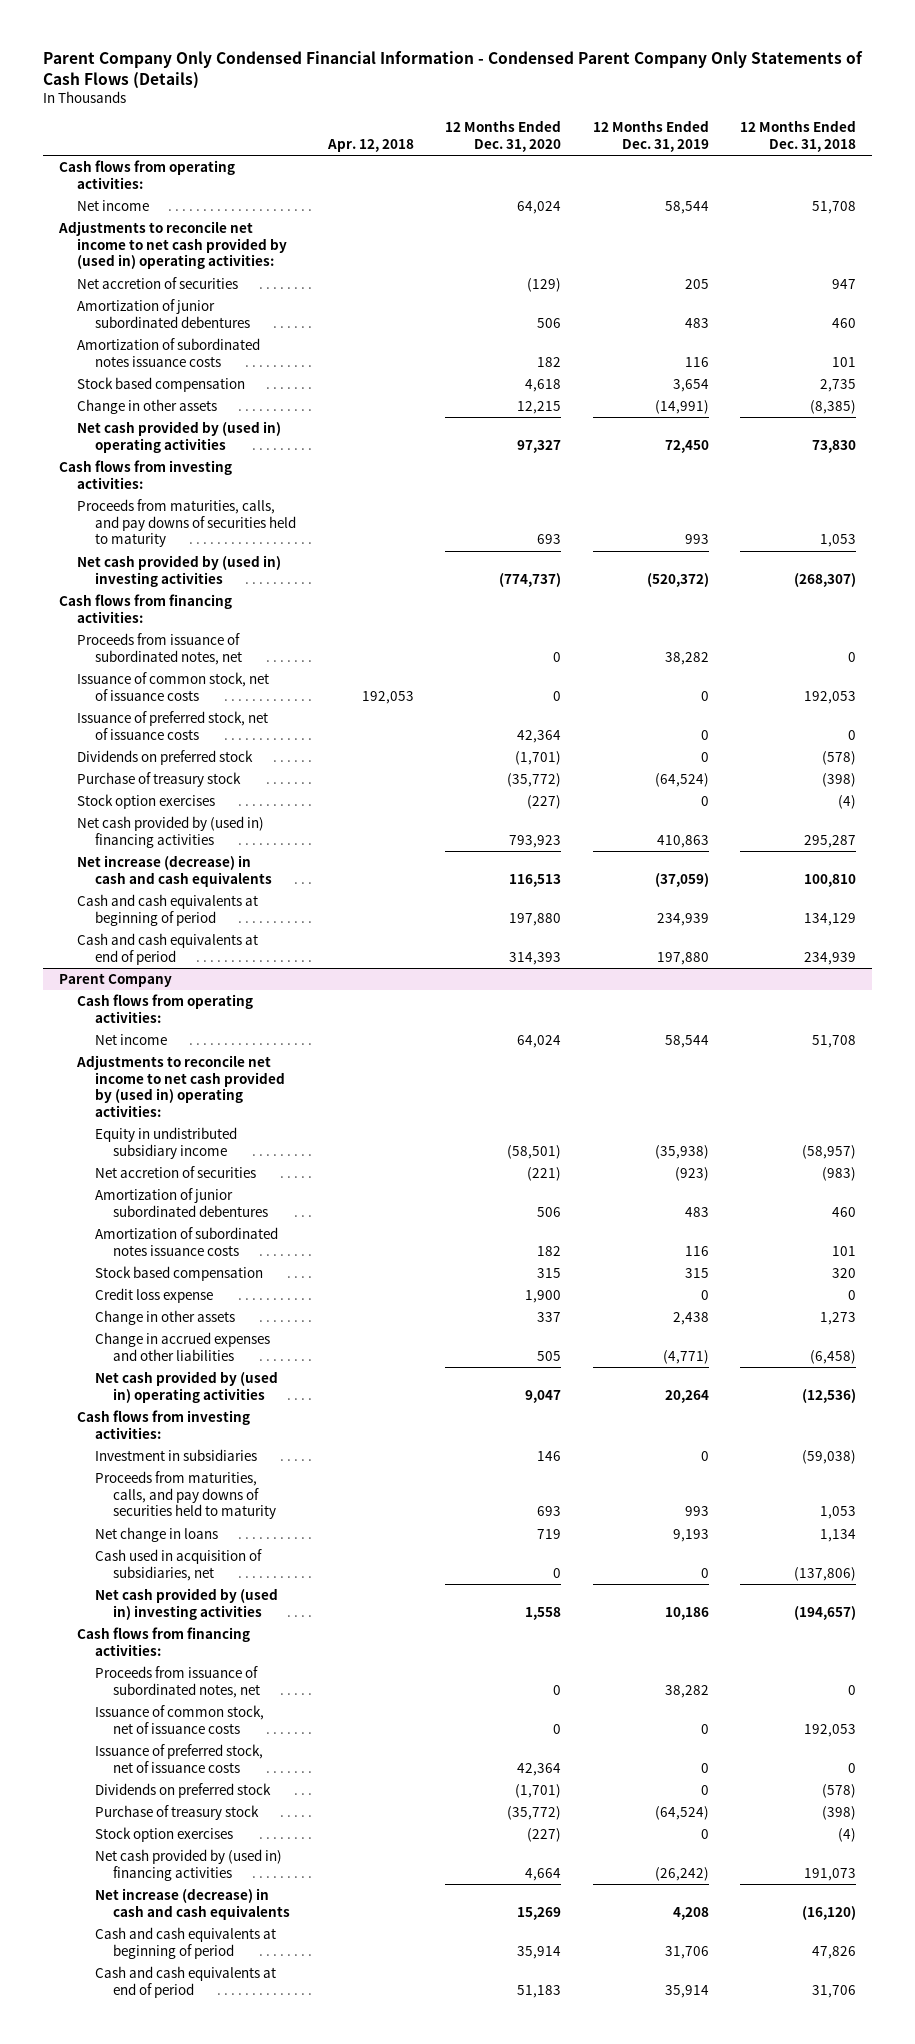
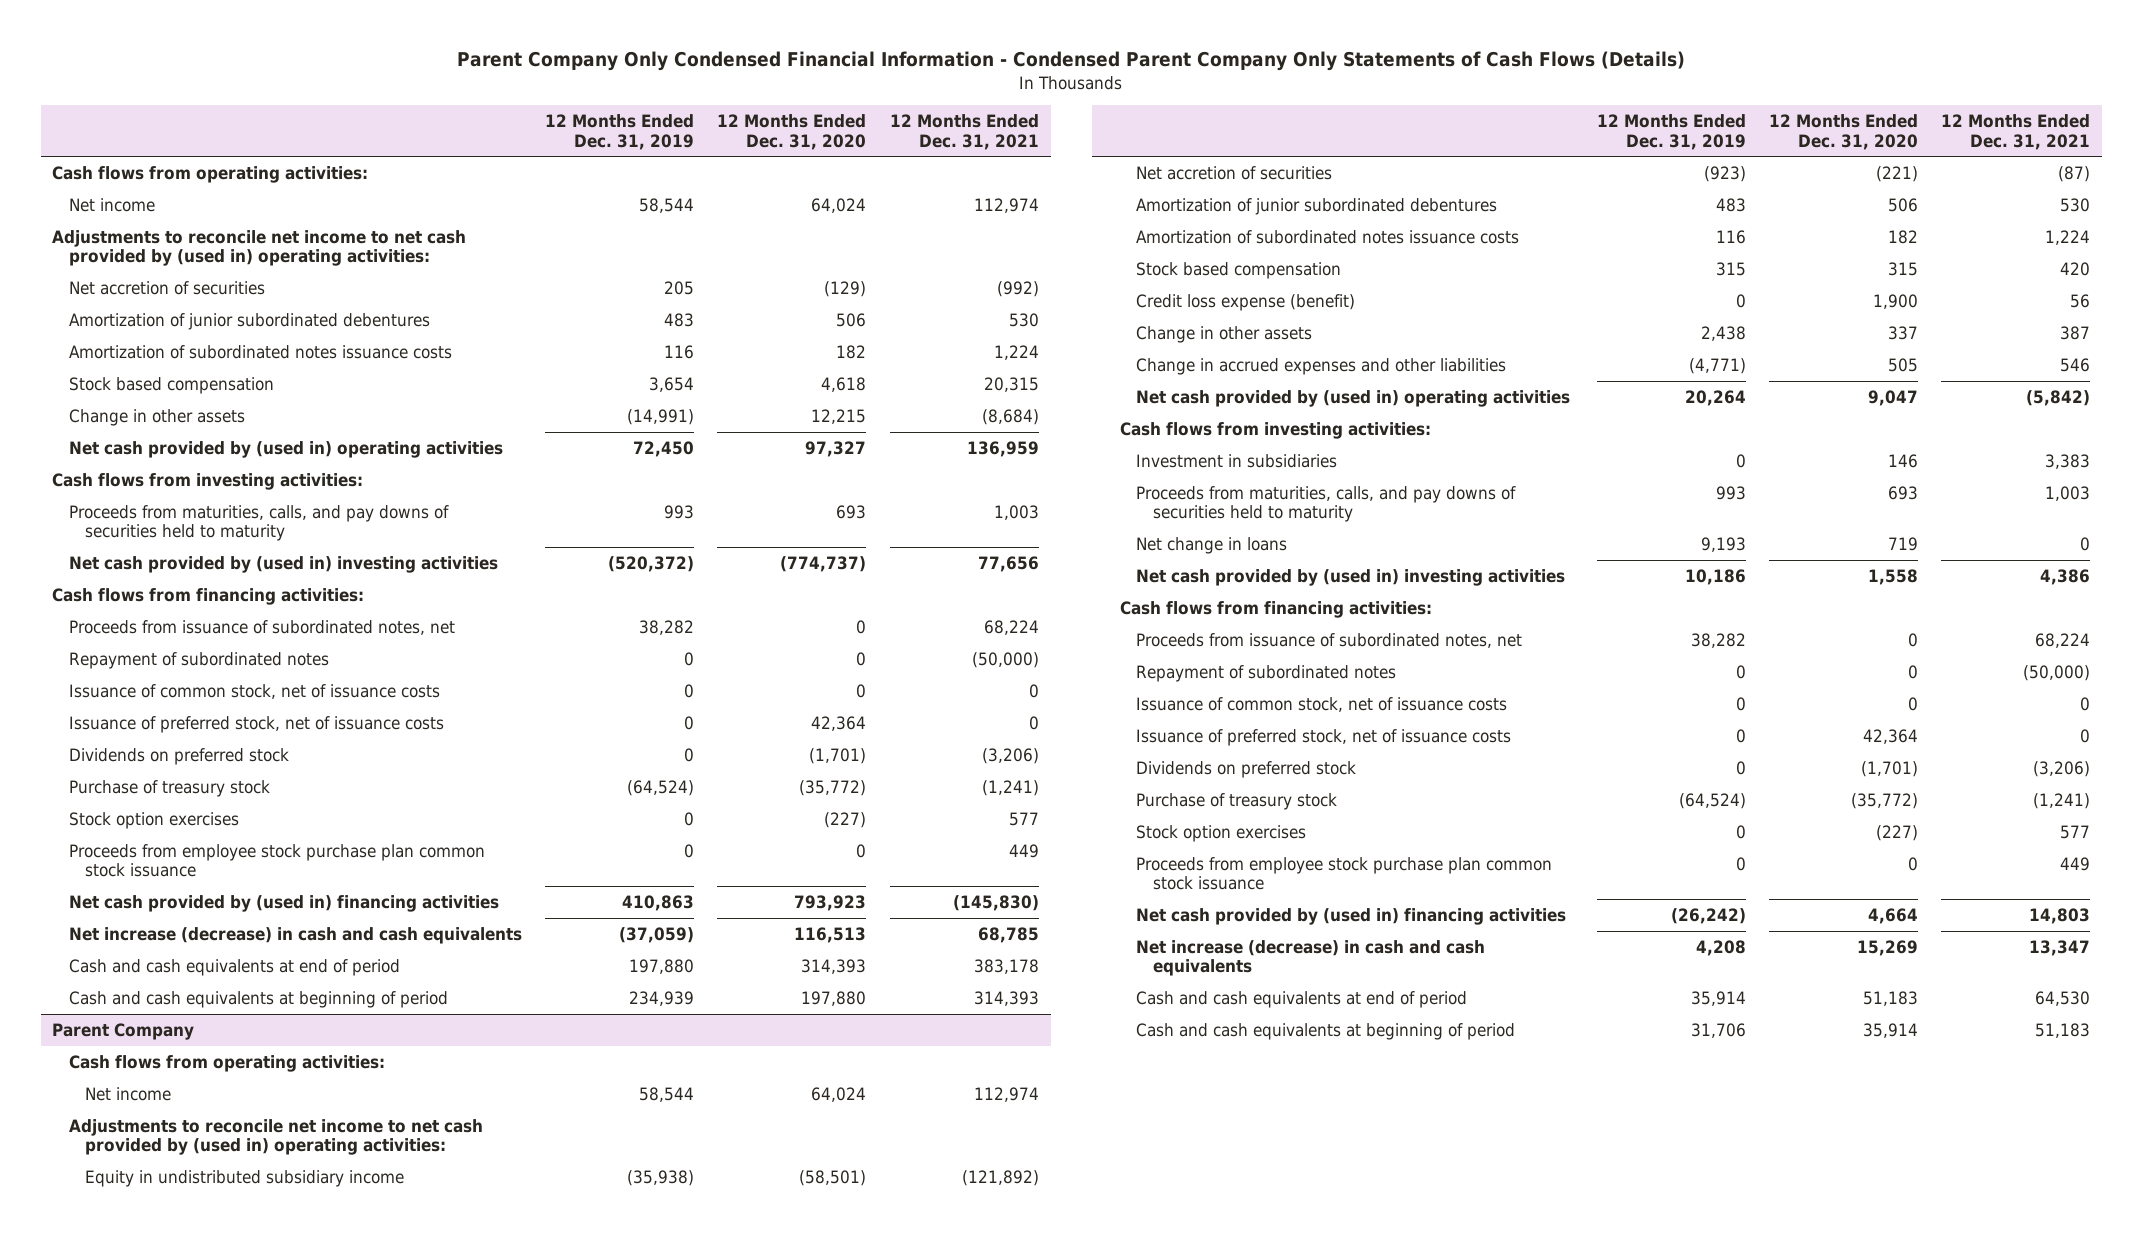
- | Apr. 12, 2018 | 12 Months Ended Dec. 31, 2020 | 12 Months Ended Dec. 31, 2019 | 12 Months Ended Dec. 31, 2018
+ | 12 Months Ended Dec. 31, 2019 | 12 Months Ended Dec. 31, 2020 | 12 Months Ended Dec. 31, 2021
+ Repayment of subordinated notes | 0 | 0 | (50,000)
+ Proceeds from employee stock purchase plan common stock issuance | 0 | 0 | 449
moved down: Cash and cash equivalents at beginning of period | 234,939 | 197,880 | 314,393
@ Parent Company
- Credit loss expense | | 1,900 | 0 | 0
+ Credit loss expense (benefit) | 0 | 1,900 | 56
- Cash used in acquisition of subsidiaries, net | | 0 | 0 | (137,806)
+ Repayment of subordinated notes | 0 | 0 | (50,000)
+ Proceeds from employee stock purchase plan common stock issuance | 0 | 0 | 449
moved down: Cash and cash equivalents at beginning of period | 31,706 | 35,914 | 51,183

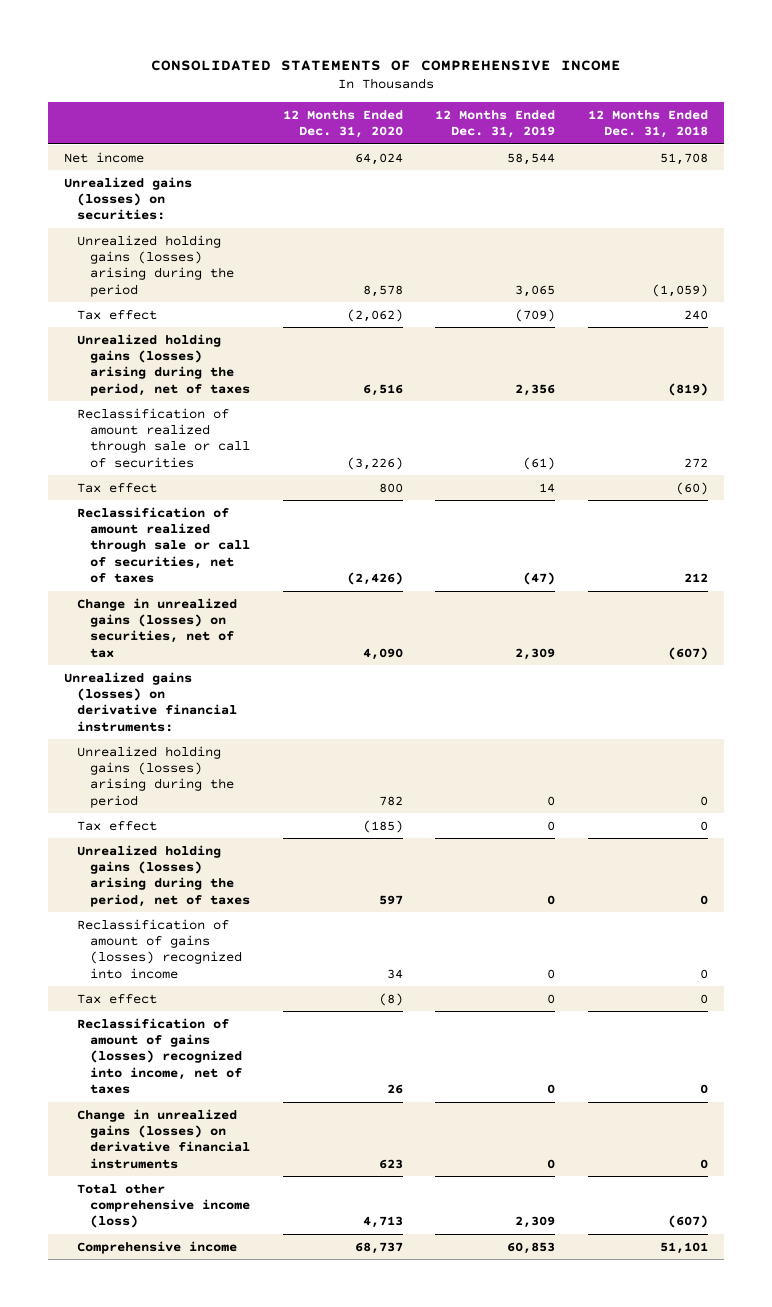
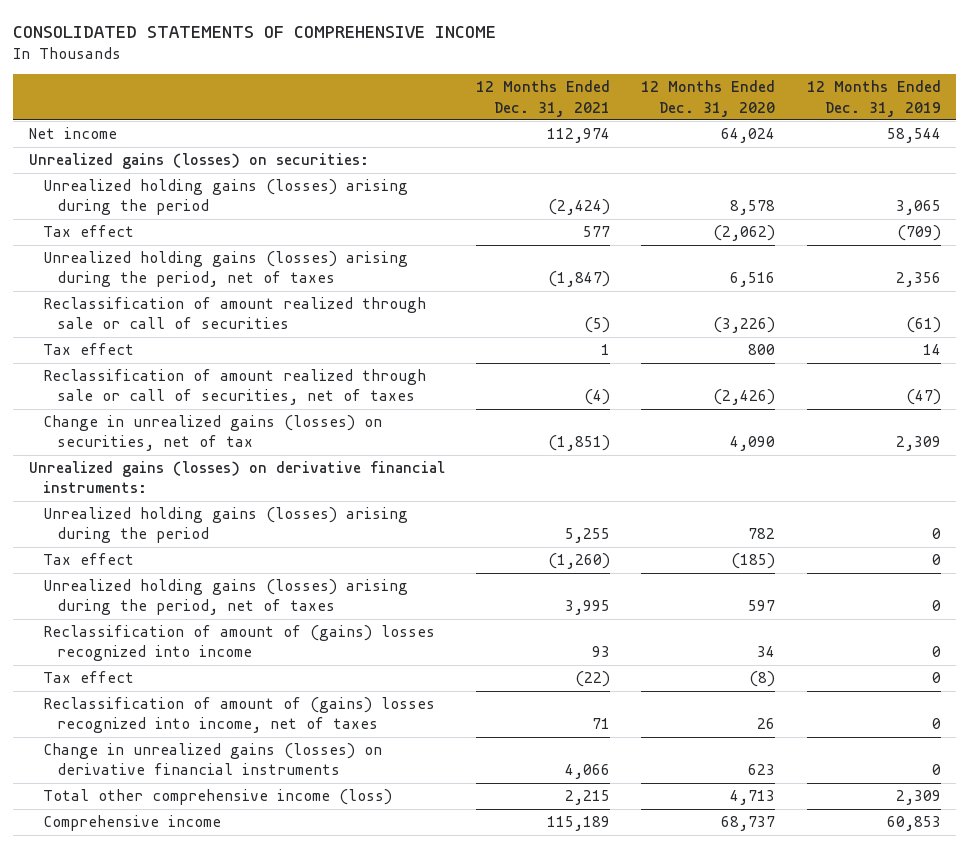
- | 12 Months Ended Dec. 31, 2020 | 12 Months Ended Dec. 31, 2019 | 12 Months Ended Dec. 31, 2018
+ | 12 Months Ended Dec. 31, 2021 | 12 Months Ended Dec. 31, 2020 | 12 Months Ended Dec. 31, 2019
- Reclassification of amount of gains (losses) recognized into income | 34 | 0 | 0
+ Reclassification of amount of (gains) losses recognized into income | 93 | 34 | 0
- Reclassification of amount of gains (losses) recognized into income, net of taxes | 26 | 0 | 0
+ Reclassification of amount of (gains) losses recognized into income, net of taxes | 71 | 26 | 0

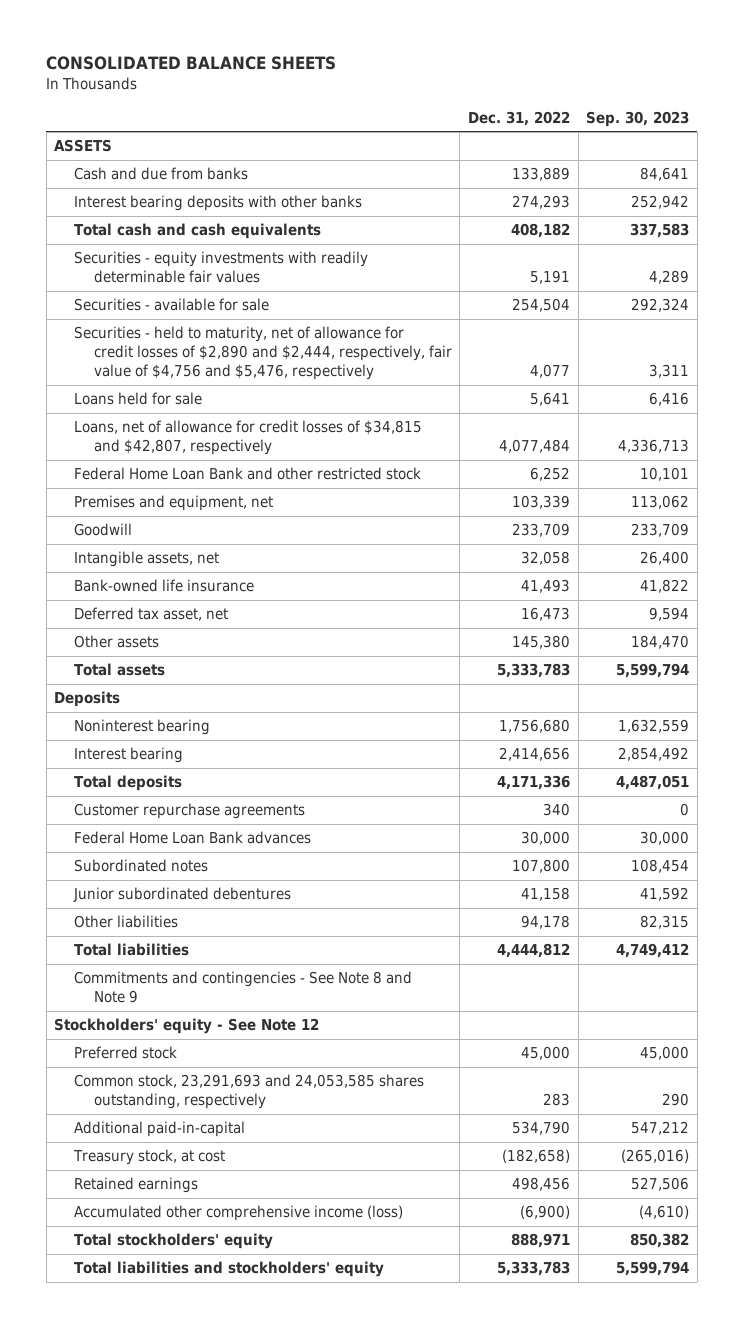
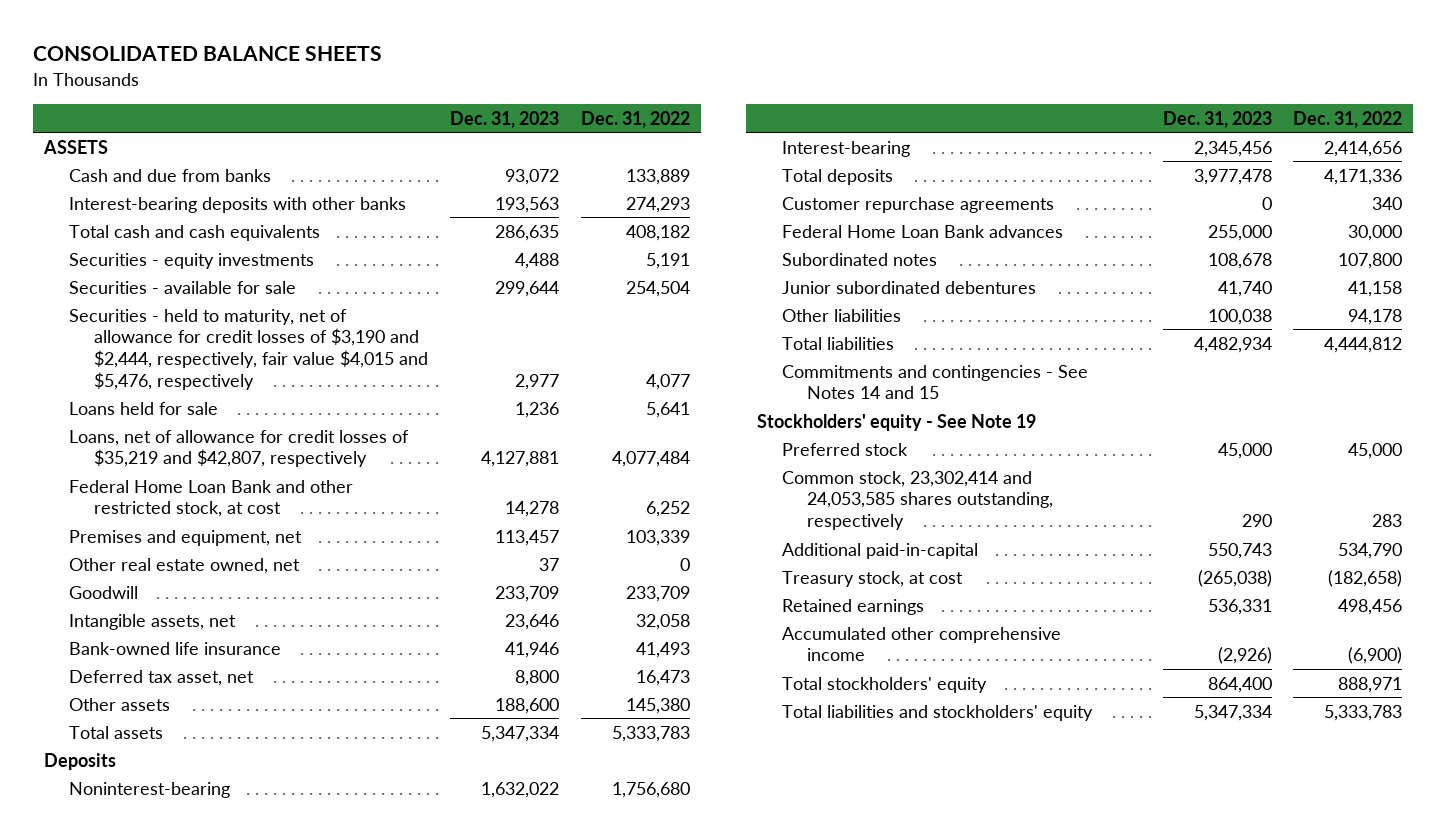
- | Dec. 31, 2022 | Sep. 30, 2023
+ | Dec. 31, 2023 | Dec. 31, 2022
- Interest bearing deposits with other banks | 274,293 | 252,942
+ Interest-bearing deposits with other banks | 193,563 | 274,293
- Securities - equity investments with readily determinable fair values | 5,191 | 4,289
+ Securities - equity investments | 4,488 | 5,191
- Securities - held to maturity, net of allowance for credit losses of $2,890 and $2,444, respectively, fair value of $4,756 and $5,476, respectively | 4,077 | 3,311
+ Securities - held to maturity, net of allowance for credit losses of $3,190 and $2,444, respectively, fair value $4,015 and $5,476, respectively | 2,977 | 4,077
- Loans, net of allowance for credit losses of $34,815 and $42,807, respectively | 4,077,484 | 4,336,713
- Federal Home Loan Bank and other restricted stock | 6,252 | 10,101
+ Loans, net of allowance for credit losses of $35,219 and $42,807, respectively | 4,127,881 | 4,077,484
+ Federal Home Loan Bank and other restricted stock, at cost | 14,278 | 6,252
+ Other real estate owned, net | 37 | 0
- Noninterest bearing | 1,756,680 | 1,632,559
- Interest bearing | 2,414,656 | 2,854,492
+ Noninterest-bearing | 1,632,022 | 1,756,680
+ Interest-bearing | 2,345,456 | 2,414,656
- Commitments and contingencies - See Note 8 and Note 9
- Stockholders' equity - See Note 12
+ Commitments and contingencies - See Notes 14 and 15
+ Stockholders' equity - See Note 19
- Common stock, 23,291,693 and 24,053,585 shares outstanding, respectively | 283 | 290
+ Common stock, 23,302,414 and 24,053,585 shares outstanding, respectively | 290 | 283
- Accumulated other comprehensive income (loss) | (6,900) | (4,610)
+ Accumulated other comprehensive income | (2,926) | (6,900)

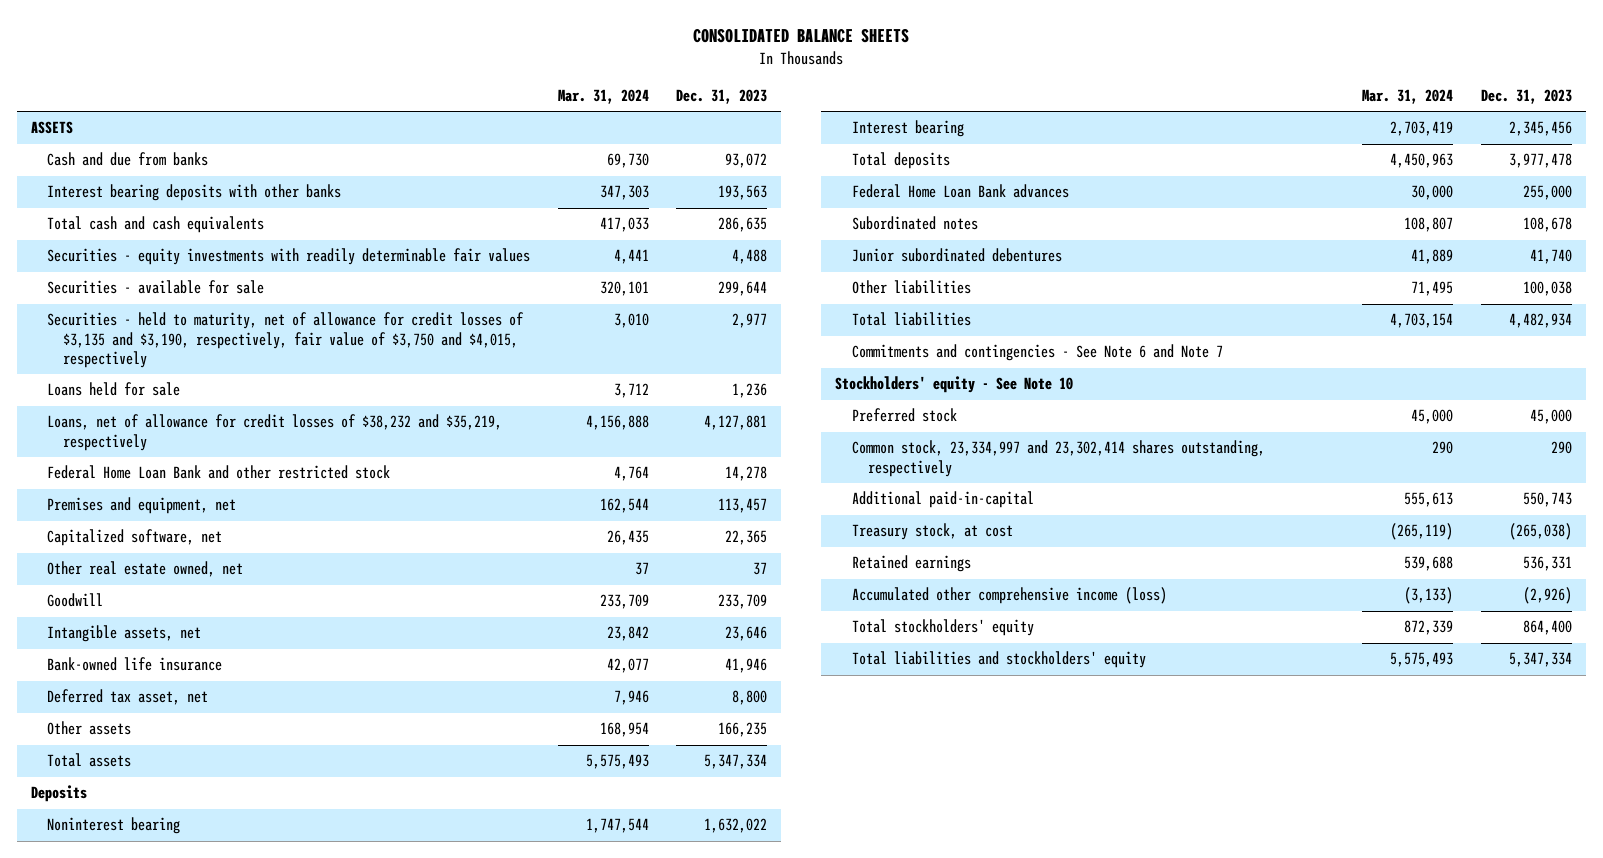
- | Dec. 31, 2023 | Dec. 31, 2022
+ | Mar. 31, 2024 | Dec. 31, 2023
- Interest-bearing deposits with other banks | 193,563 | 274,293
+ Interest bearing deposits with other banks | 347,303 | 193,563
- Securities - equity investments | 4,488 | 5,191
+ Securities - equity investments with readily determinable fair values | 4,441 | 4,488
- Securities - held to maturity, net of allowance for credit losses of $3,190 and $2,444, respectively, fair value $4,015 and $5,476, respectively | 2,977 | 4,077
+ Securities - held to maturity, net of allowance for credit losses of $3,135 and $3,190, respectively, fair value of $3,750 and $4,015, respectively | 3,010 | 2,977
- Loans, net of allowance for credit losses of $35,219 and $42,807, respectively | 4,127,881 | 4,077,484
- Federal Home Loan Bank and other restricted stock, at cost | 14,278 | 6,252
+ Loans, net of allowance for credit losses of $38,232 and $35,219, respectively | 4,156,888 | 4,127,881
+ Federal Home Loan Bank and other restricted stock | 4,764 | 14,278
+ Capitalized software, net | 26,435 | 22,365
- Other assets | 188,600 | 145,380
+ Other assets | 168,954 | 166,235
- Noninterest-bearing | 1,632,022 | 1,756,680
- Interest-bearing | 2,345,456 | 2,414,656
+ Noninterest bearing | 1,747,544 | 1,632,022
+ Interest bearing | 2,703,419 | 2,345,456
- Customer repurchase agreements | 0 | 340
- Commitments and contingencies - See Notes 14 and 15
- Stockholders' equity - See Note 19
+ Commitments and contingencies - See Note 6 and Note 7
+ Stockholders' equity - See Note 10
- Common stock, 23,302,414 and 24,053,585 shares outstanding, respectively | 290 | 283
+ Common stock, 23,334,997 and 23,302,414 shares outstanding, respectively | 290 | 290
- Accumulated other comprehensive income | (2,926) | (6,900)
+ Accumulated other comprehensive income (loss) | (3,133) | (2,926)

